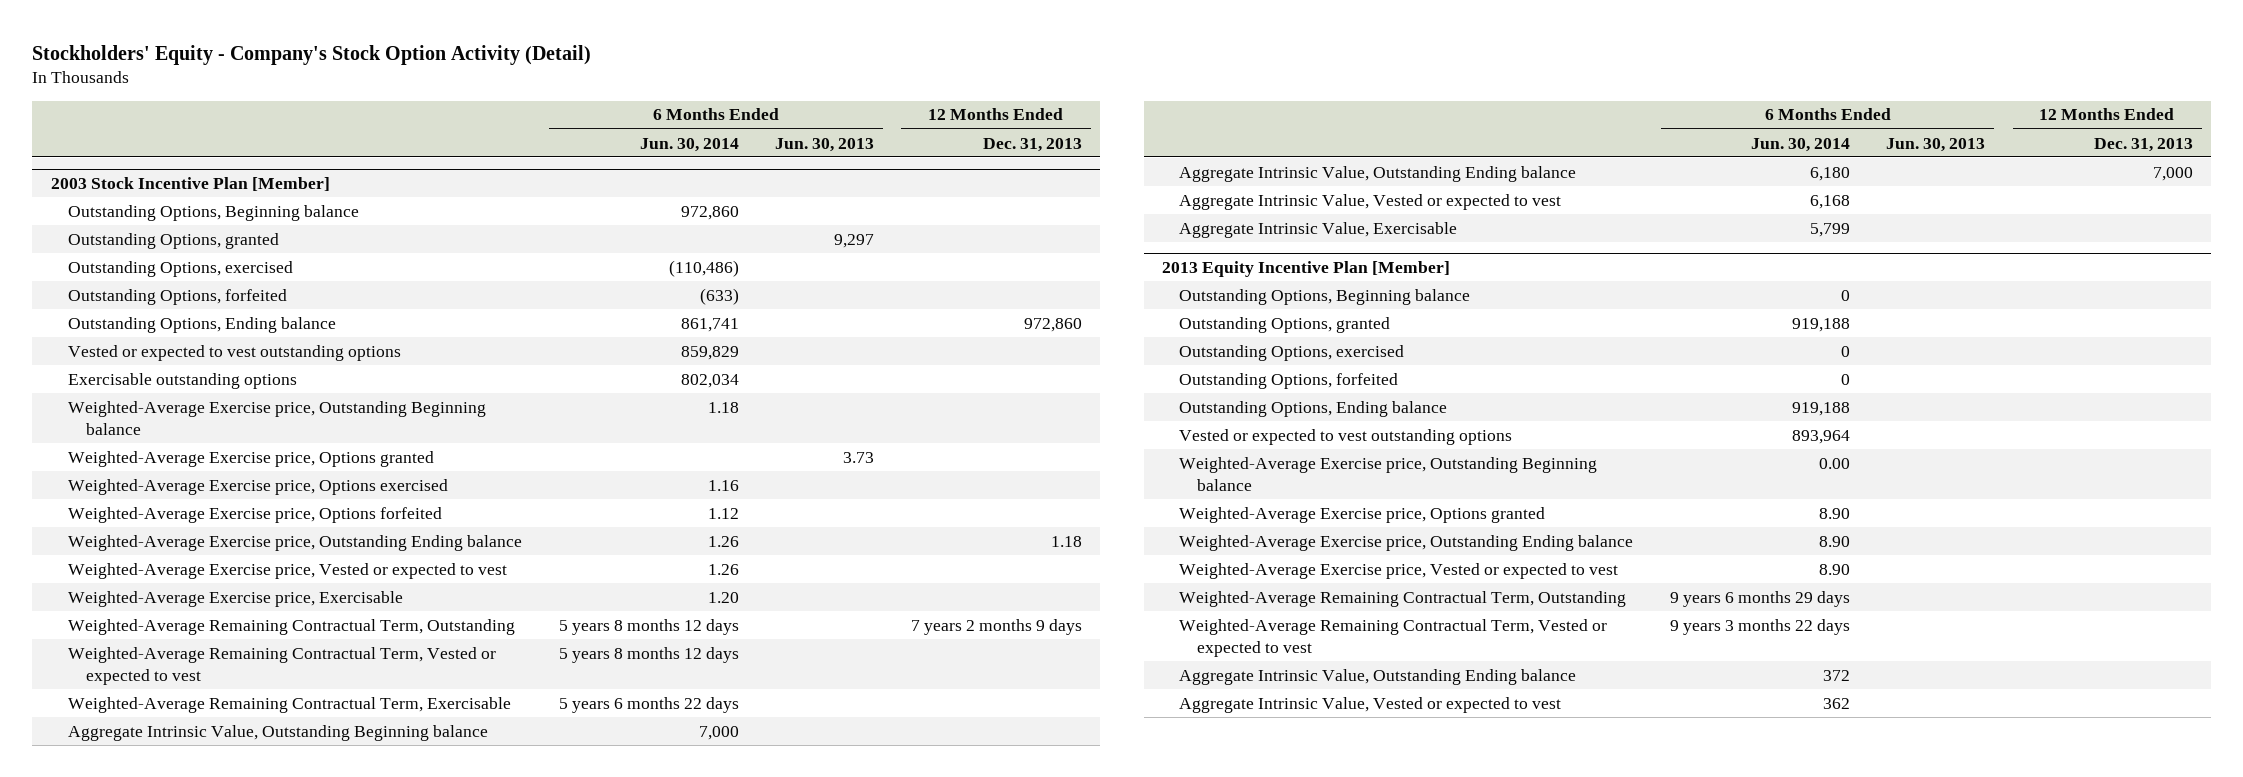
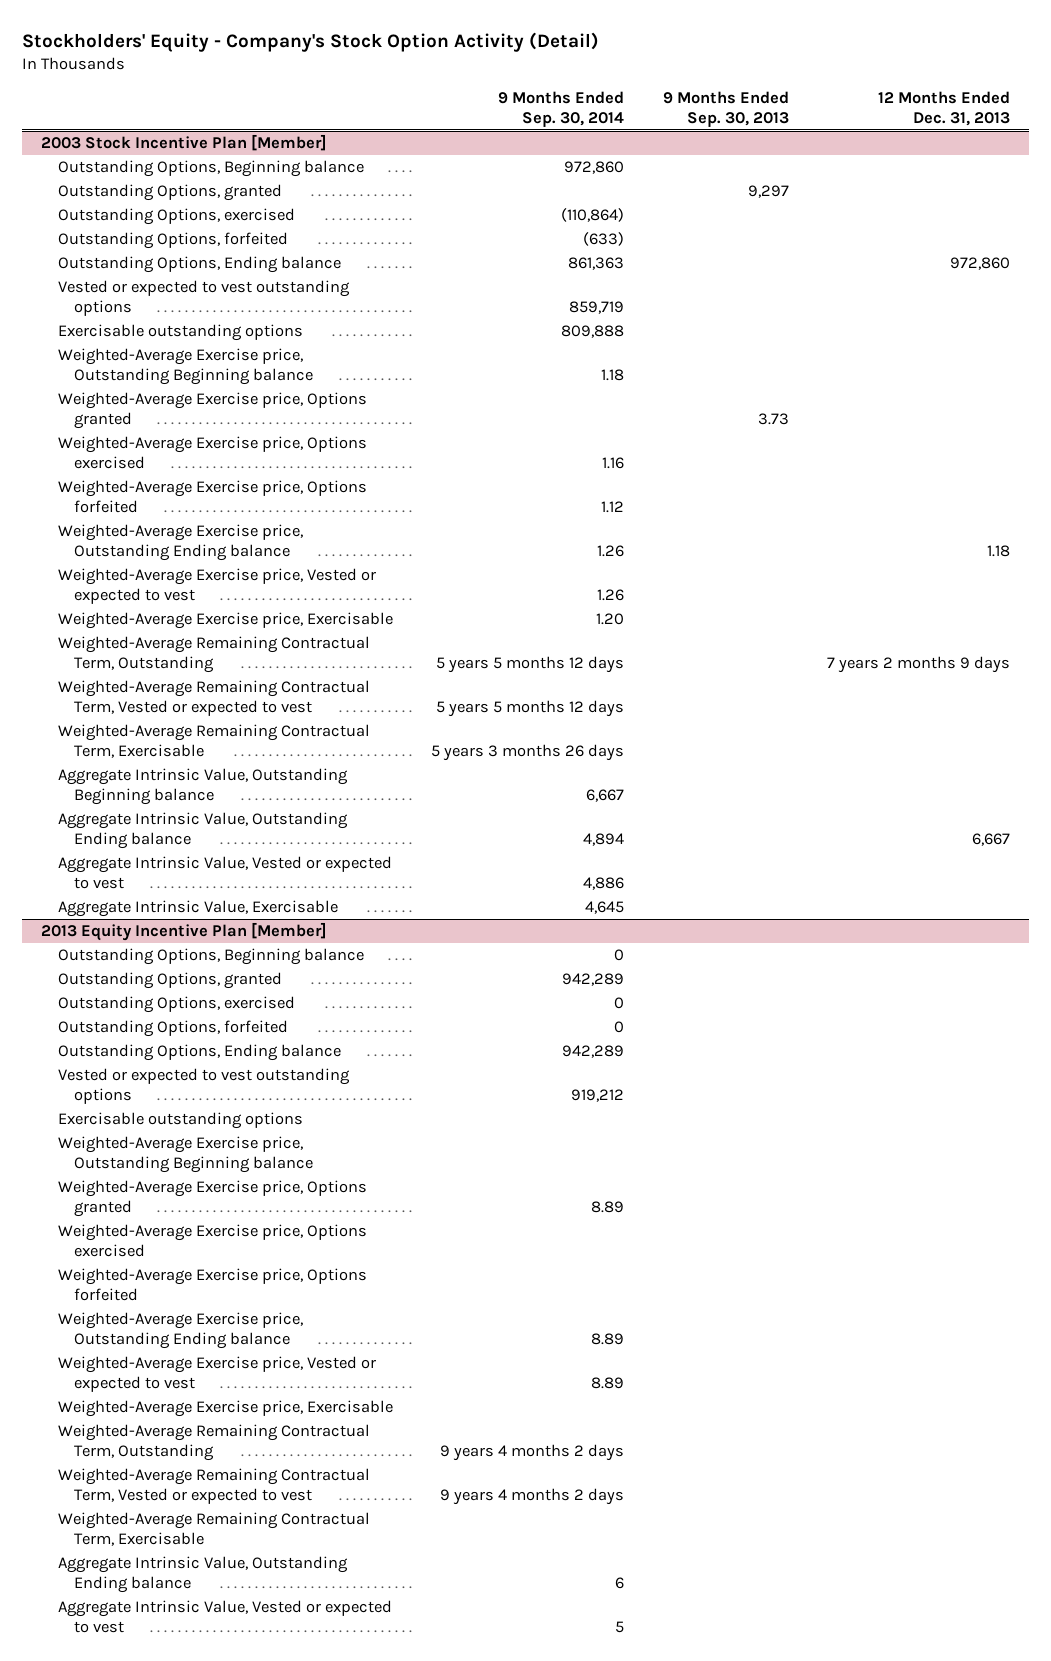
- | 6 Months Ended Jun. 30, 2014 | 6 Months Ended Jun. 30, 2013 | 12 Months Ended Dec. 31, 2013
+ | 9 Months Ended Sep. 30, 2014 | 9 Months Ended Sep. 30, 2013 | 12 Months Ended Dec. 31, 2013
@ 2003 Stock Incentive Plan [Member]
- Aggregate Intrinsic Value, Outstanding Ending balance | 6,180 | | 7,000
+ Aggregate Intrinsic Value, Outstanding Ending balance | 4,894 | | 6,667
@ 2013 Equity Incentive Plan [Member]
+ Exercisable outstanding options
+ Weighted-Average Exercise price, Options exercised
+ Weighted-Average Exercise price, Options forfeited
+ Weighted-Average Exercise price, Exercisable
+ Weighted-Average Remaining Contractual Term, Exercisable

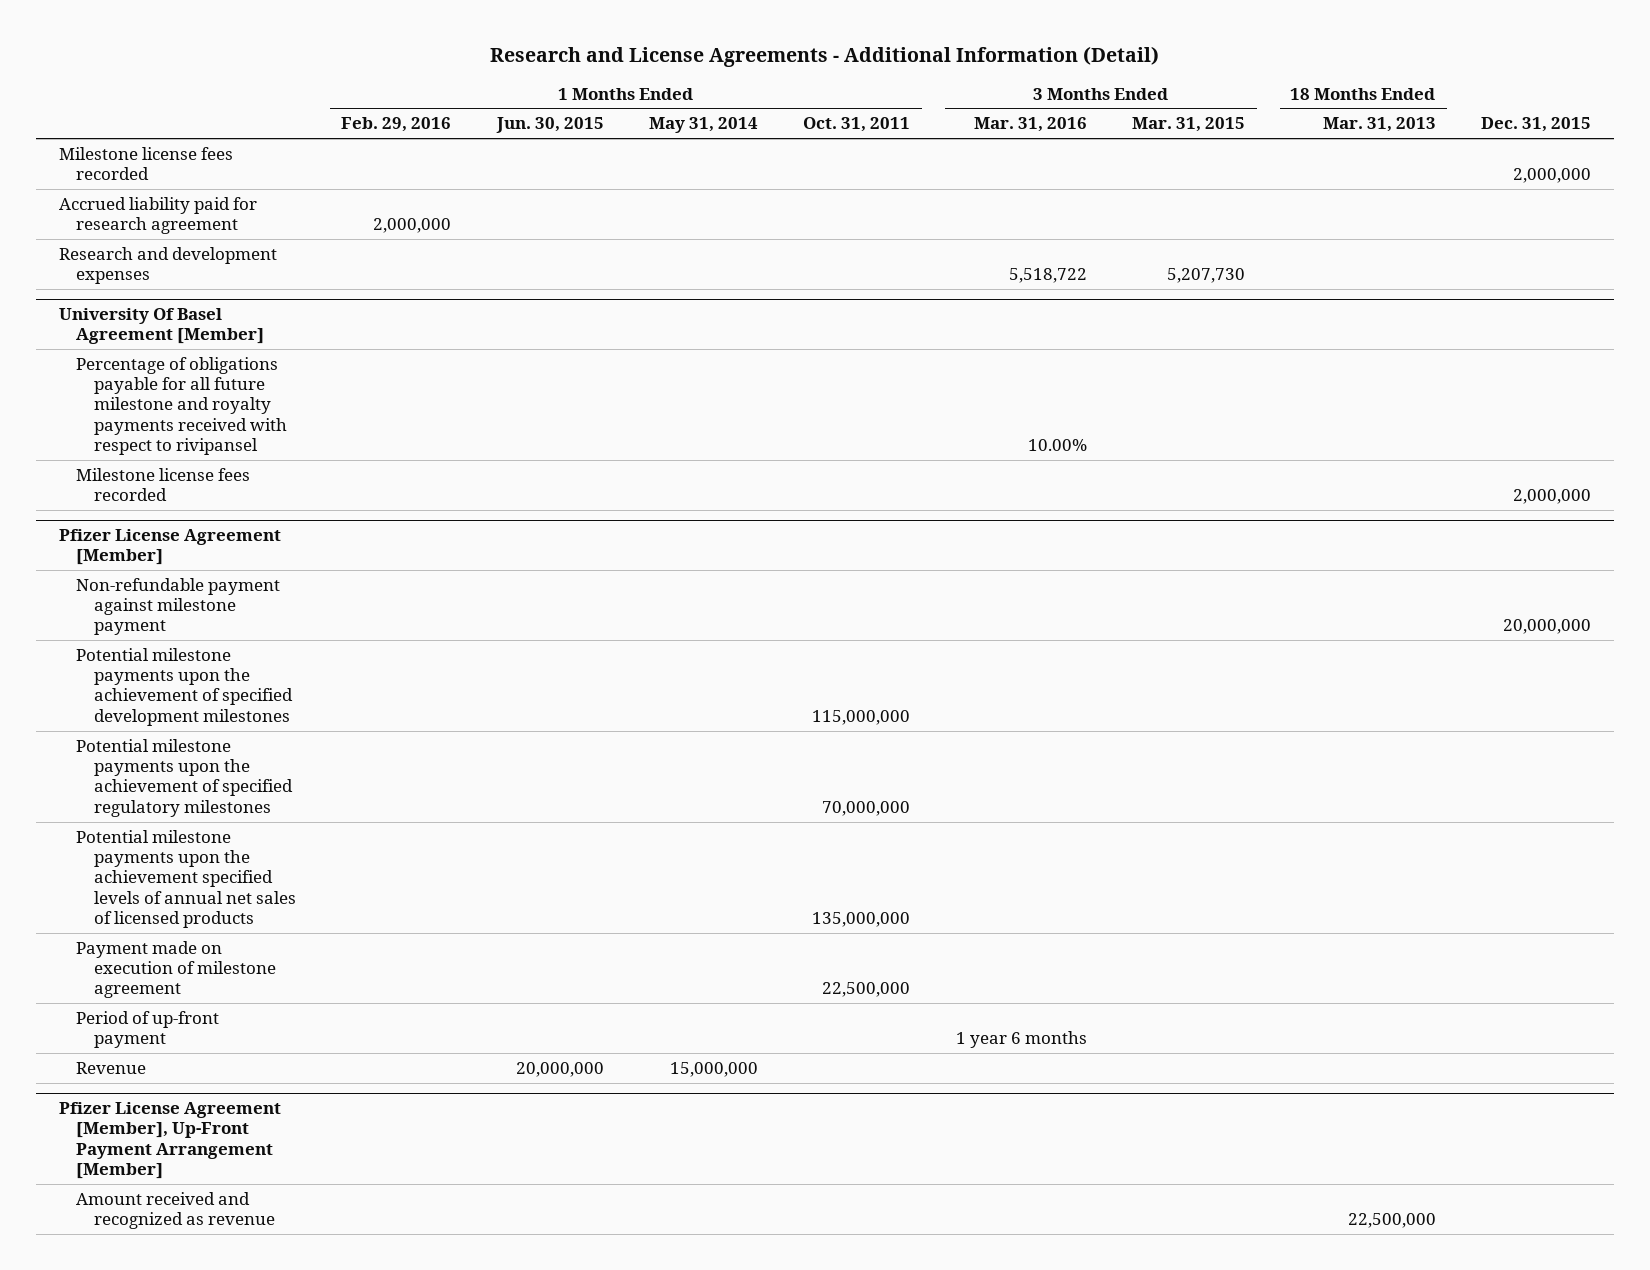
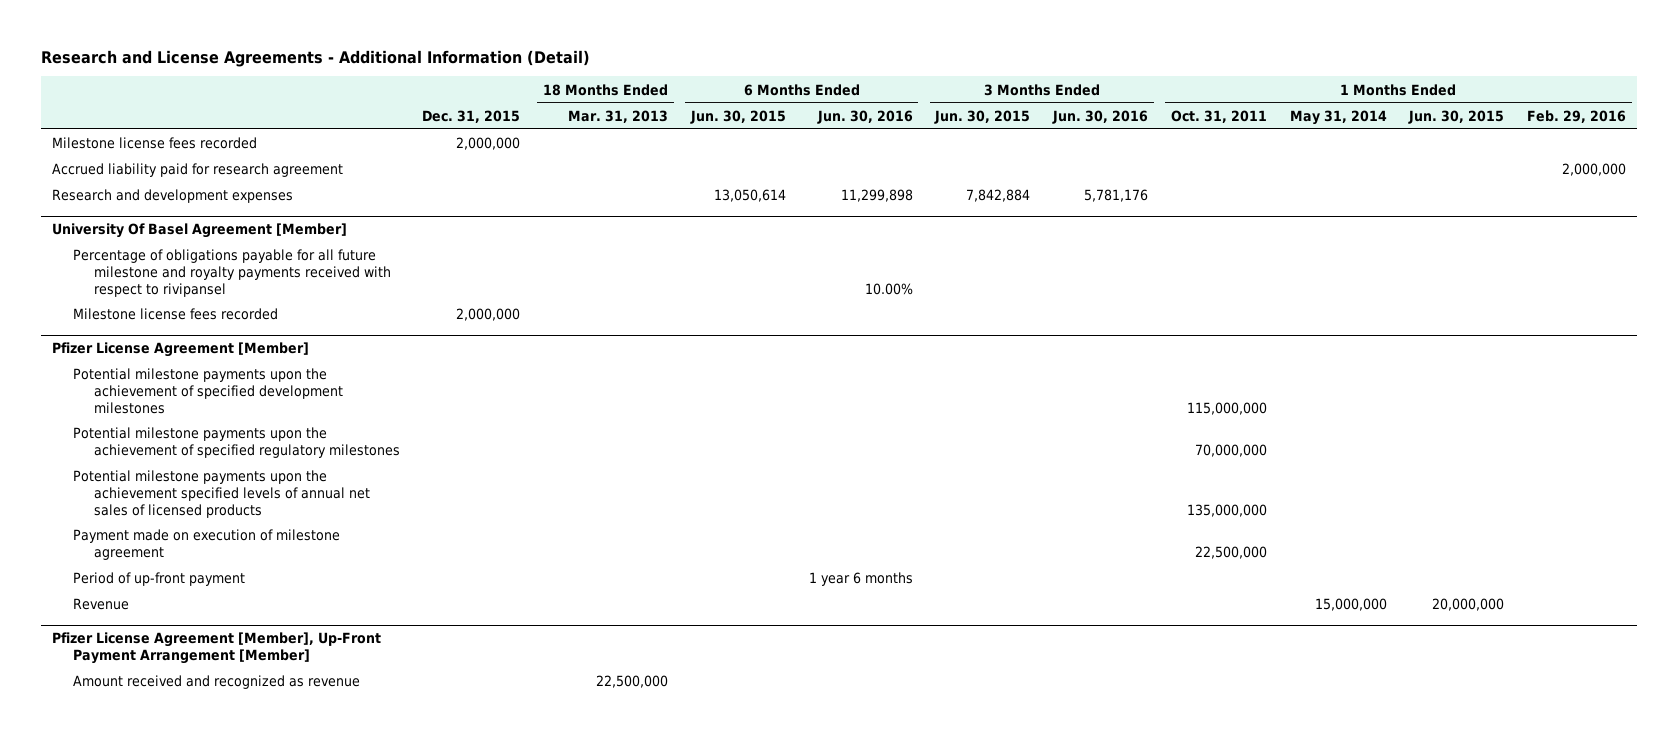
- | 1 Months Ended Feb. 29, 2016 | 1 Months Ended Jun. 30, 2015 | 1 Months Ended May 31, 2014 | 1 Months Ended Oct. 31, 2011 | 3 Months Ended Mar. 31, 2016 | 3 Months Ended Mar. 31, 2015 | 18 Months Ended Mar. 31, 2013 | Dec. 31, 2015
+ | Dec. 31, 2015 | 18 Months Ended Mar. 31, 2013 | 6 Months Ended Jun. 30, 2015 | 6 Months Ended Jun. 30, 2016 | 3 Months Ended Jun. 30, 2015 | 3 Months Ended Jun. 30, 2016 | 1 Months Ended Oct. 31, 2011 | 1 Months Ended May 31, 2014 | 1 Months Ended Jun. 30, 2015 | 1 Months Ended Feb. 29, 2016
@ Pfizer License Agreement [Member]
- Non-refundable payment against milestone payment | | | | | | | | 20,000,000

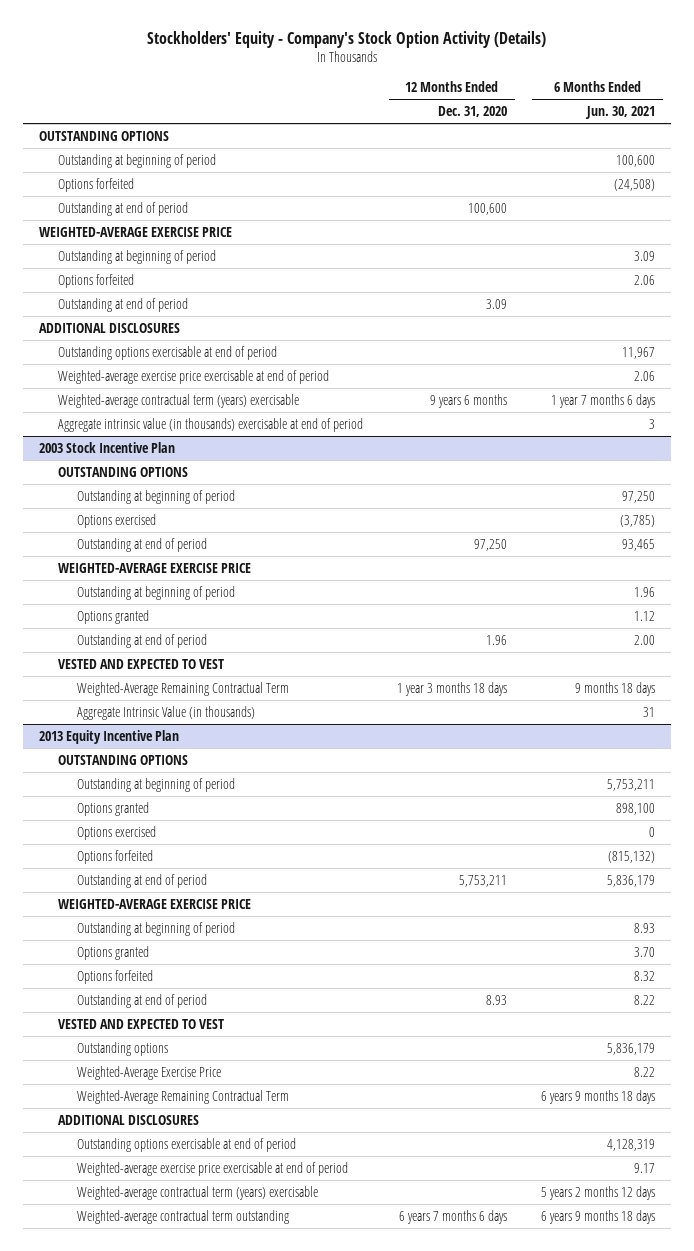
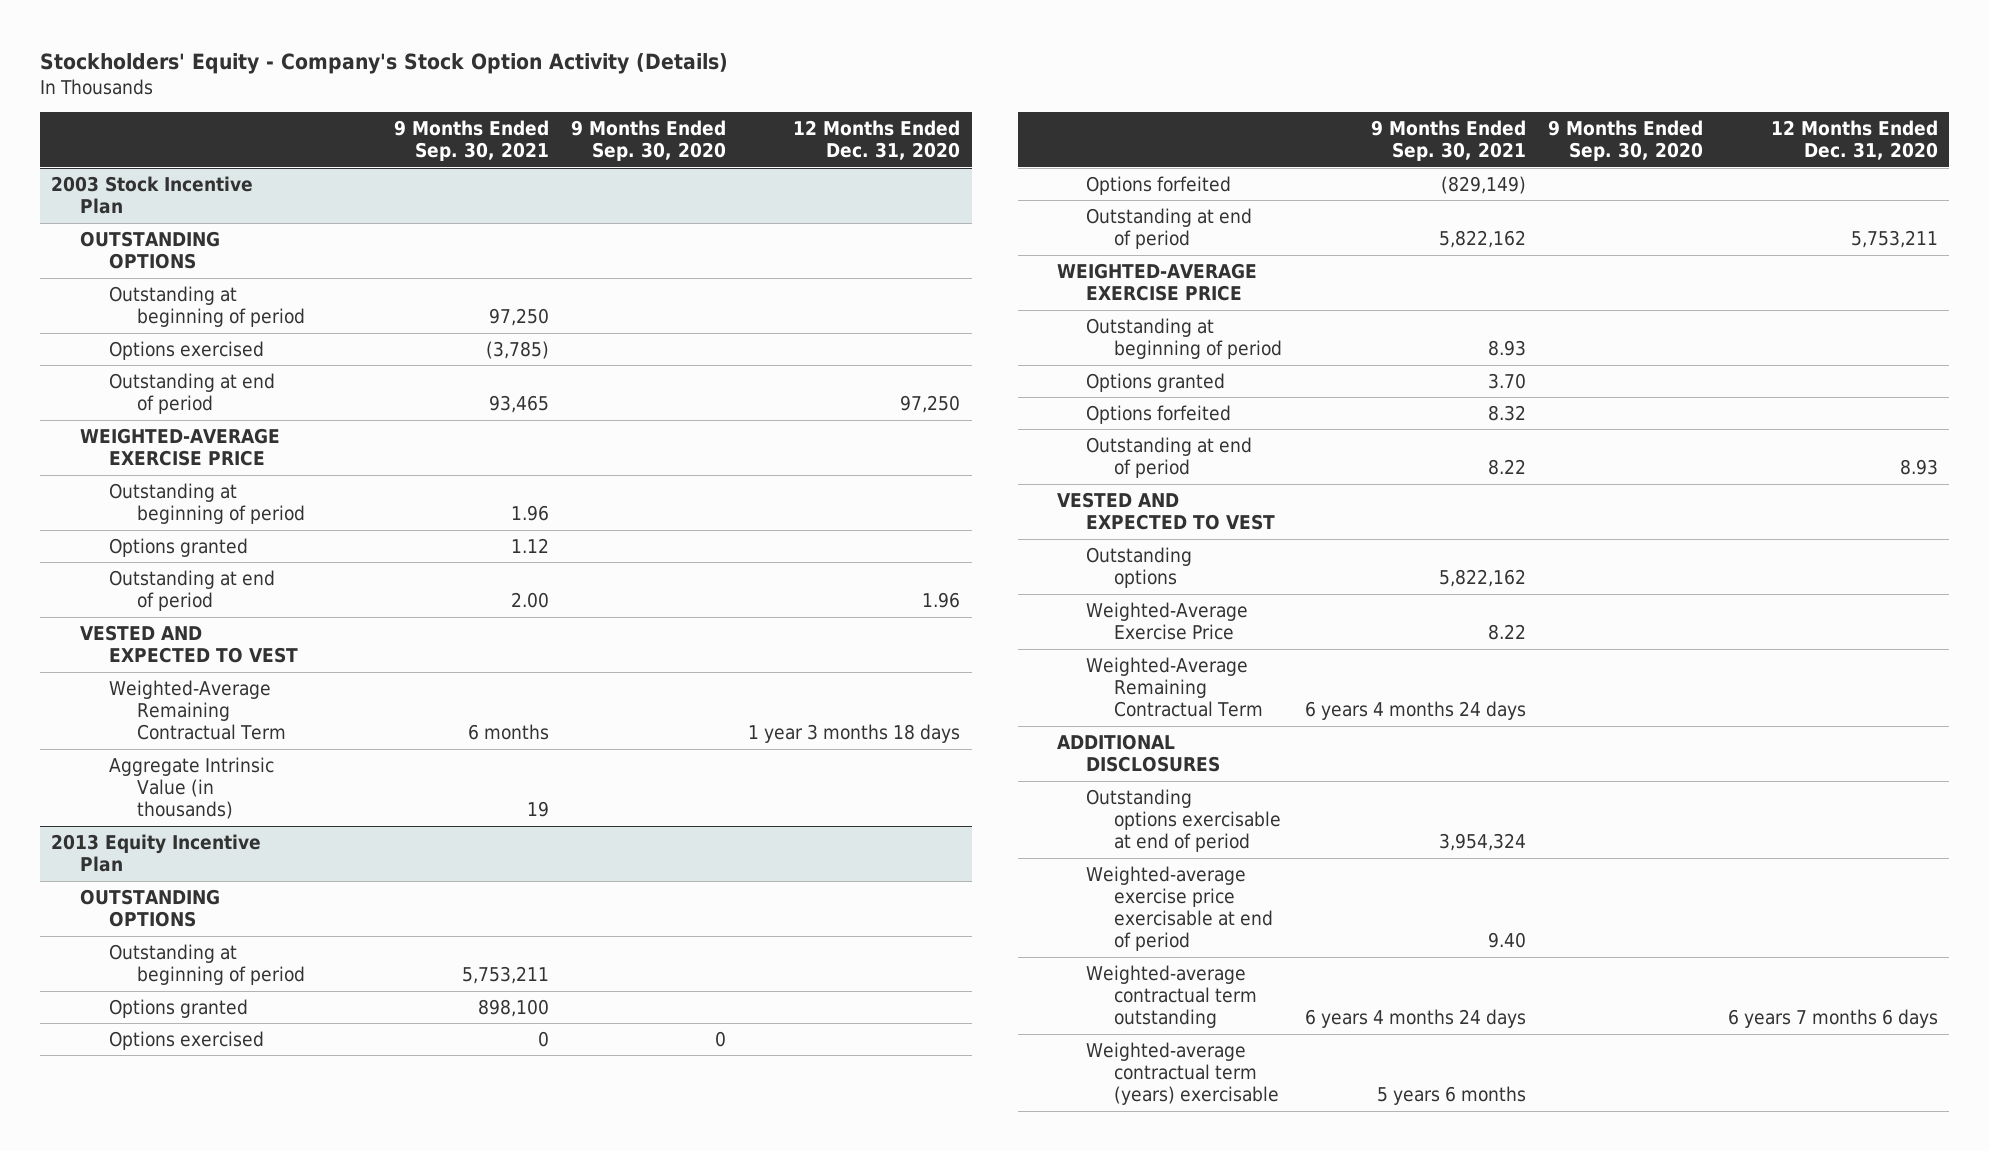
- | 12 Months Ended Dec. 31, 2020 | 6 Months Ended Jun. 30, 2021
+ | 9 Months Ended Sep. 30, 2021 | 9 Months Ended Sep. 30, 2020 | 12 Months Ended Dec. 31, 2020
- OUTSTANDING OPTIONS
- Outstanding at beginning of period | | 100,600
- Options forfeited | | (24,508)
- Outstanding at end of period | 100,600 |
- WEIGHTED-AVERAGE EXERCISE PRICE
- Outstanding at beginning of period | | 3.09
- Options forfeited | | 2.06
- Outstanding at end of period | 3.09 |
- ADDITIONAL DISCLOSURES
- Outstanding options exercisable at end of period | | 11,967
- Weighted-average exercise price exercisable at end of period | | 2.06
- Weighted-average contractual term (years) exercisable | 9 years 6 months | 1 year 7 months 6 days
- Aggregate intrinsic value (in thousands) exercisable at end of period | | 3
@ 2013 Equity Incentive Plan
moved down: Weighted-average contractual term (years) exercisable | 5 years 6 months | |

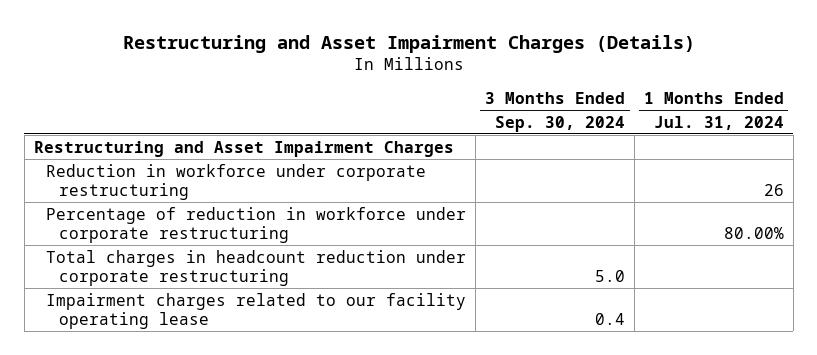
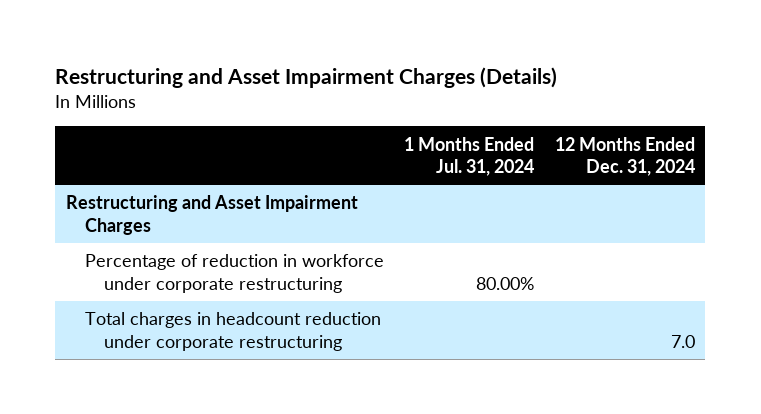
- | 3 Months Ended Sep. 30, 2024 | 1 Months Ended Jul. 31, 2024
+ | 1 Months Ended Jul. 31, 2024 | 12 Months Ended Dec. 31, 2024
- Reduction in workforce under corporate restructuring | | 26
- Impairment charges related to our facility operating lease | 0.4 |

